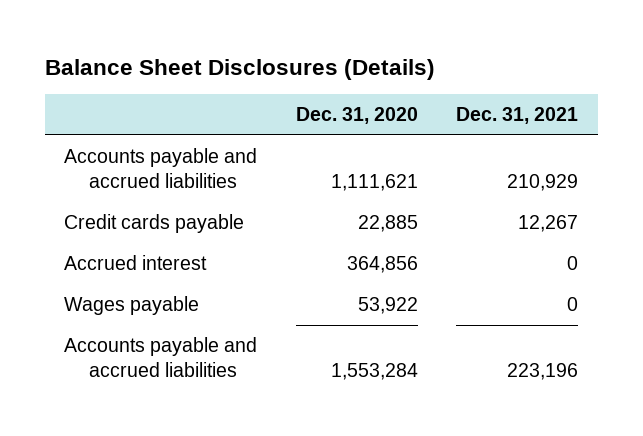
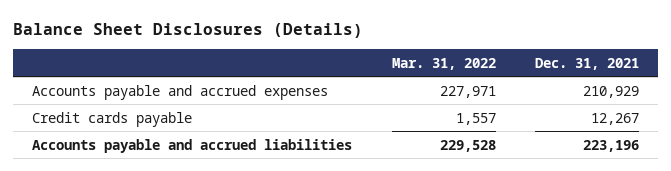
- | Dec. 31, 2020 | Dec. 31, 2021
+ | Mar. 31, 2022 | Dec. 31, 2021
- Accounts payable and accrued liabilities | 1,111,621 | 210,929
+ Accounts payable and accrued expenses | 227,971 | 210,929
- Accrued interest | 364,856 | 0
- Wages payable | 53,922 | 0

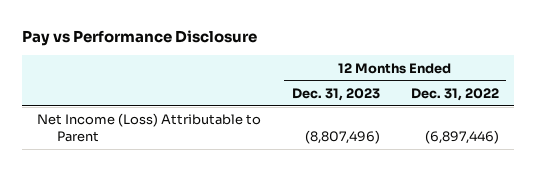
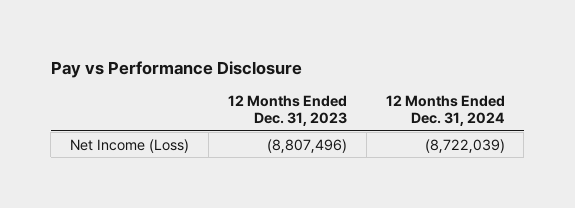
- | 12 Months Ended Dec. 31, 2023 | 12 Months Ended Dec. 31, 2022
+ | 12 Months Ended Dec. 31, 2023 | 12 Months Ended Dec. 31, 2024
- Net Income (Loss) Attributable to Parent | (8,807,496) | (6,897,446)
+ Net Income (Loss) | (8,807,496) | (8,722,039)

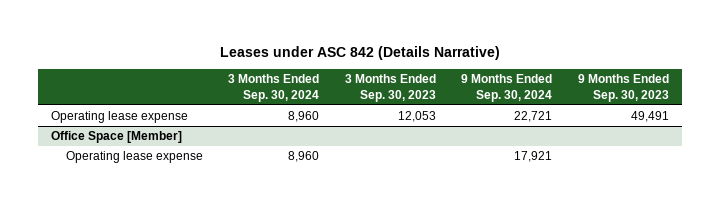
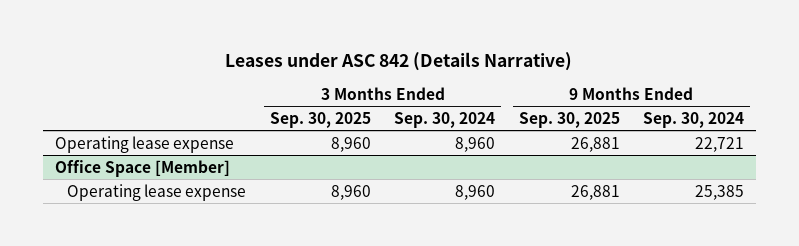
- | 3 Months Ended Sep. 30, 2024 | 3 Months Ended Sep. 30, 2023 | 9 Months Ended Sep. 30, 2024 | 9 Months Ended Sep. 30, 2023
+ | 3 Months Ended Sep. 30, 2025 | 3 Months Ended Sep. 30, 2024 | 9 Months Ended Sep. 30, 2025 | 9 Months Ended Sep. 30, 2024
@ Office Space [Member]
- Operating lease expense | 8,960 | | 17,921 |
+ Operating lease expense | 8,960 | 8,960 | 26,881 | 25,385

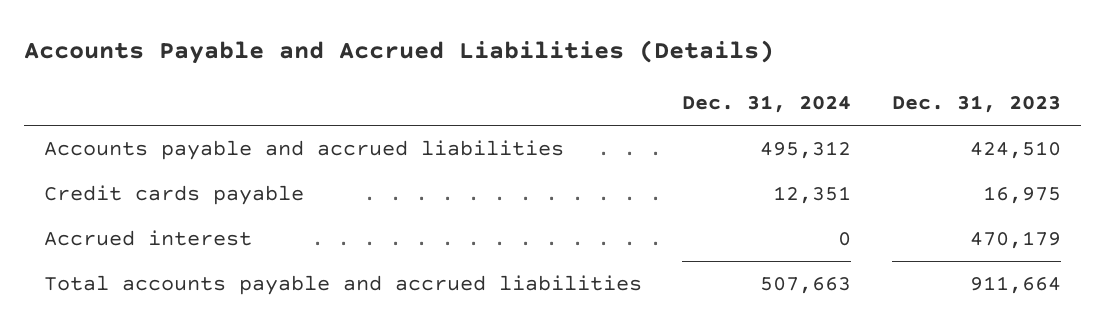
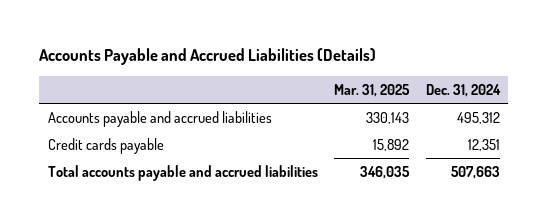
- | Dec. 31, 2024 | Dec. 31, 2023
+ | Mar. 31, 2025 | Dec. 31, 2024
- Accrued interest | 0 | 470,179

